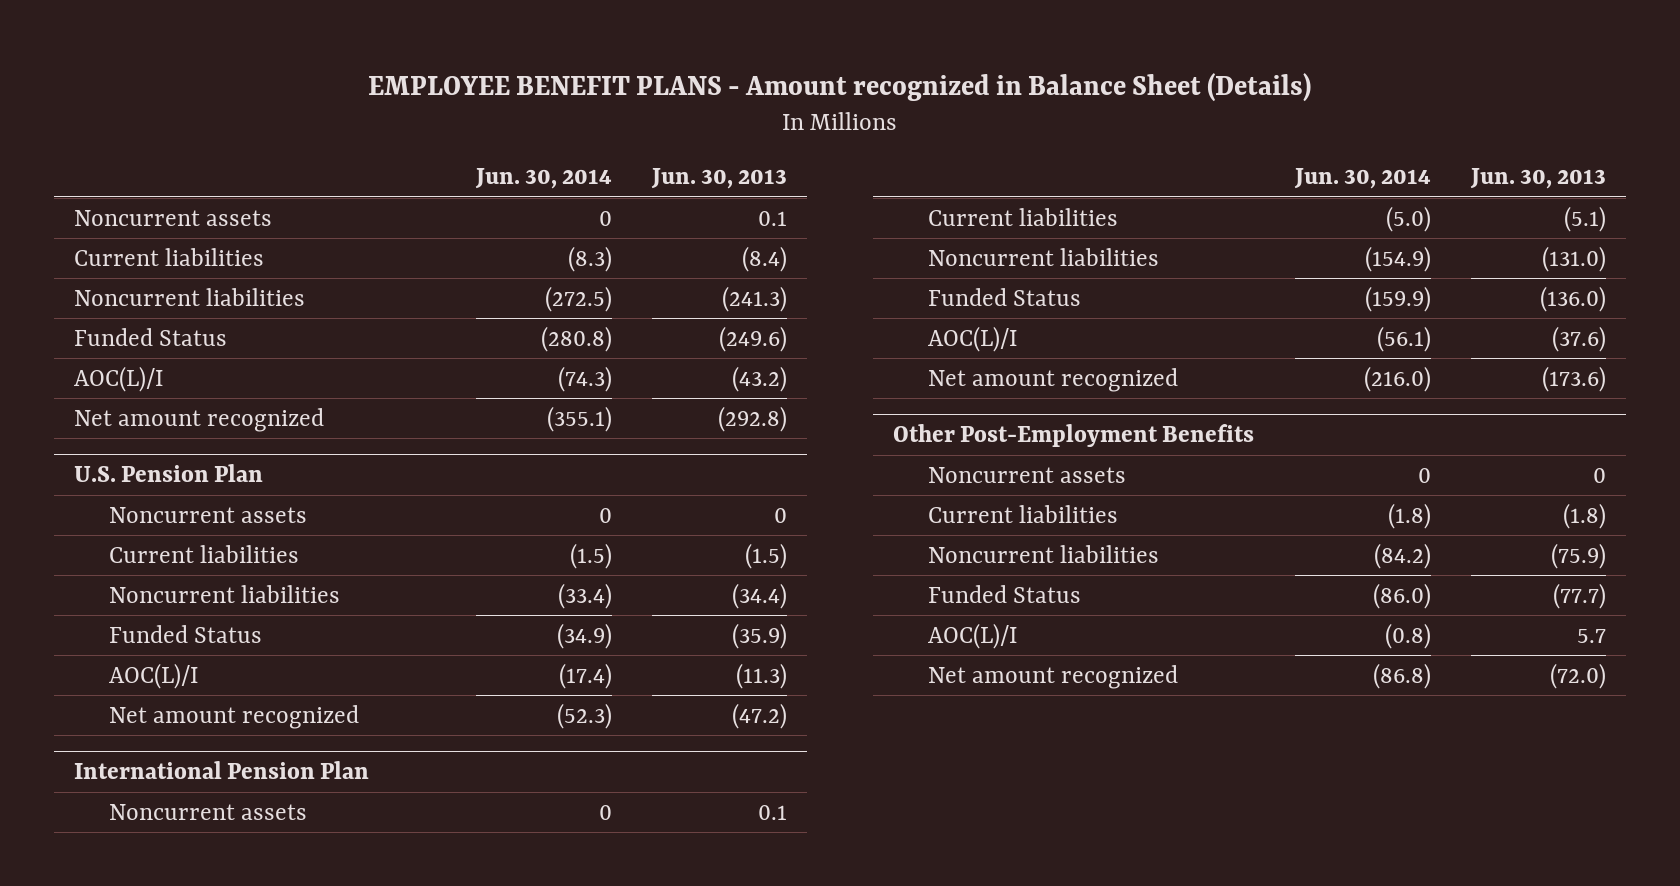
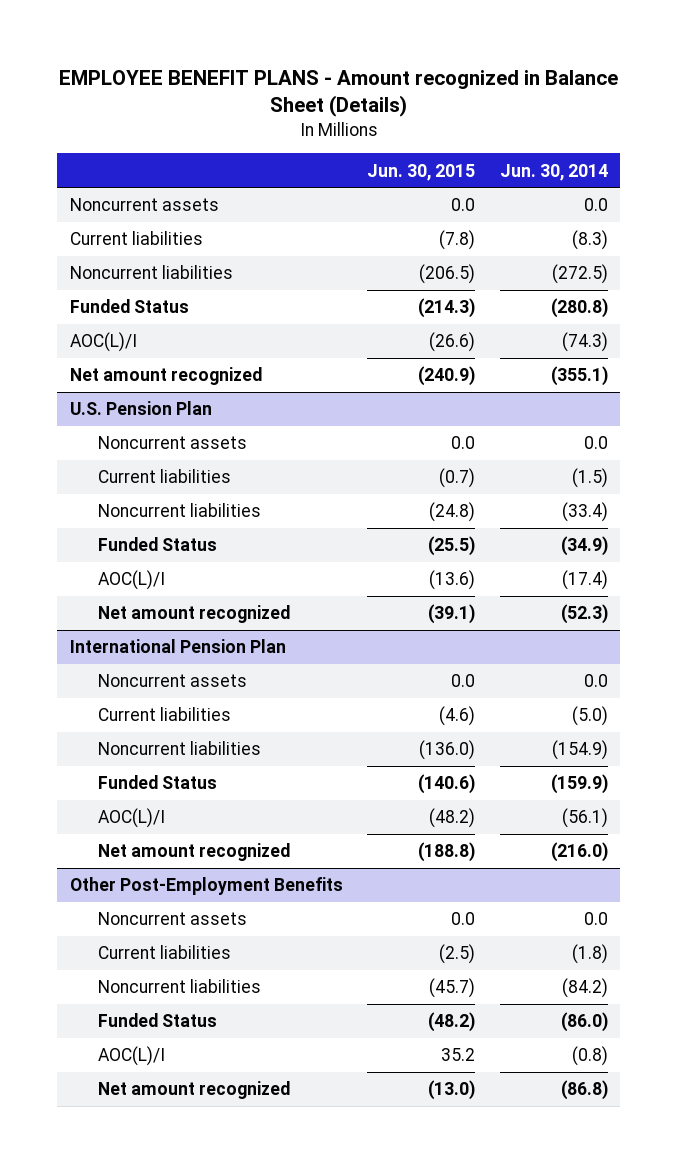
- | Jun. 30, 2014 | Jun. 30, 2013
+ | Jun. 30, 2015 | Jun. 30, 2014
- Noncurrent assets | 0 | 0.1
+ Noncurrent assets | 0.0 | 0.0
@ U.S. Pension Plan
- Noncurrent assets | 0 | 0
+ Noncurrent assets | 0.0 | 0.0
@ International Pension Plan
- Noncurrent assets | 0 | 0.1
+ Noncurrent assets | 0.0 | 0.0
@ Other Post-Employment Benefits
- Noncurrent assets | 0 | 0
+ Noncurrent assets | 0.0 | 0.0

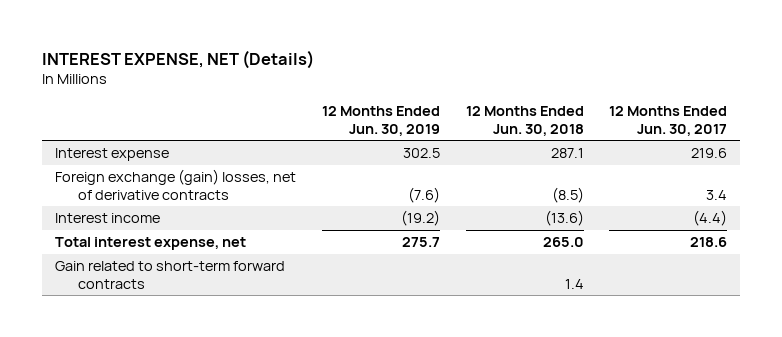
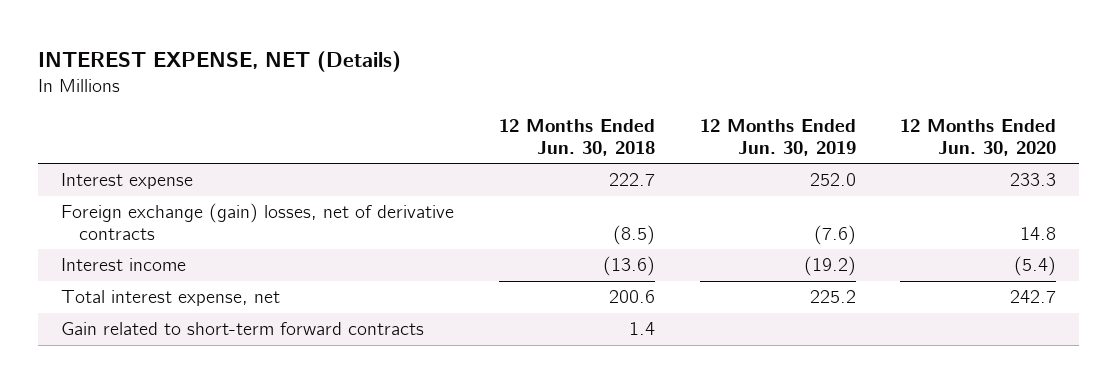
- | 12 Months Ended Jun. 30, 2019 | 12 Months Ended Jun. 30, 2018 | 12 Months Ended Jun. 30, 2017
+ | 12 Months Ended Jun. 30, 2018 | 12 Months Ended Jun. 30, 2019 | 12 Months Ended Jun. 30, 2020
- Interest expense | 302.5 | 287.1 | 219.6
+ Interest expense | 222.7 | 252.0 | 233.3
- Total interest expense, net | 275.7 | 265.0 | 218.6
+ Total interest expense, net | 200.6 | 225.2 | 242.7

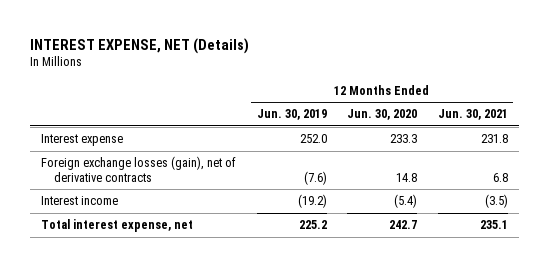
- | 12 Months Ended Jun. 30, 2018 | 12 Months Ended Jun. 30, 2019 | 12 Months Ended Jun. 30, 2020
+ | 12 Months Ended Jun. 30, 2019 | 12 Months Ended Jun. 30, 2020 | 12 Months Ended Jun. 30, 2021
- Foreign exchange (gain) losses, net of derivative contracts | (8.5) | (7.6) | 14.8
+ Foreign exchange losses (gain), net of derivative contracts | (7.6) | 14.8 | 6.8
- Gain related to short-term forward contracts | 1.4 | |

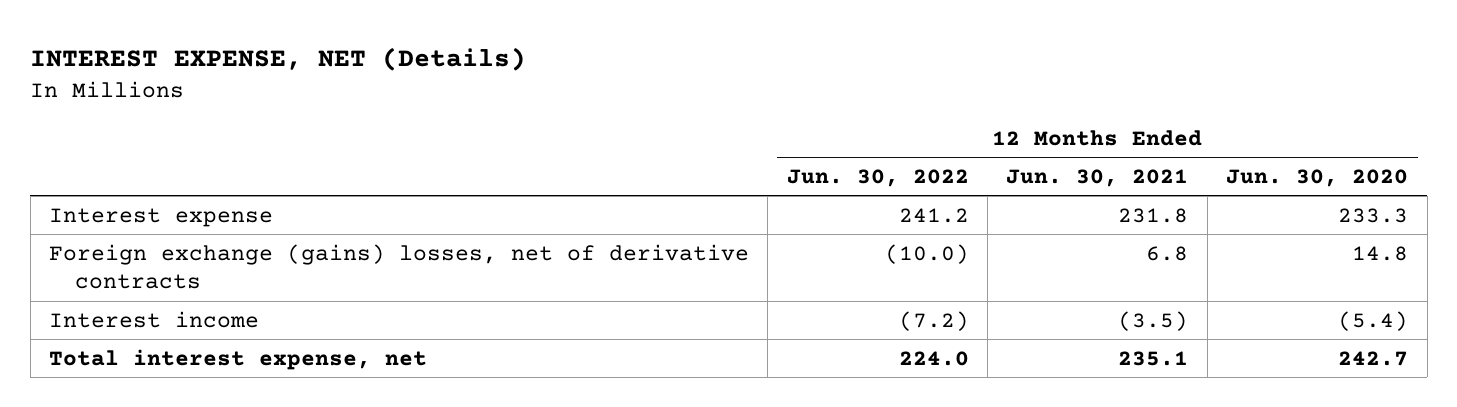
- | 12 Months Ended Jun. 30, 2019 | 12 Months Ended Jun. 30, 2020 | 12 Months Ended Jun. 30, 2021
+ | 12 Months Ended Jun. 30, 2022 | 12 Months Ended Jun. 30, 2021 | 12 Months Ended Jun. 30, 2020
- Foreign exchange losses (gain), net of derivative contracts | (7.6) | 14.8 | 6.8
+ Foreign exchange (gains) losses, net of derivative contracts | (10.0) | 6.8 | 14.8

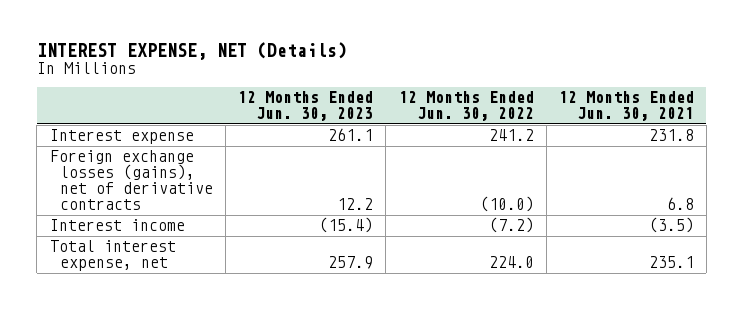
- | 12 Months Ended Jun. 30, 2022 | 12 Months Ended Jun. 30, 2021 | 12 Months Ended Jun. 30, 2020
+ | 12 Months Ended Jun. 30, 2023 | 12 Months Ended Jun. 30, 2022 | 12 Months Ended Jun. 30, 2021
- Foreign exchange (gains) losses, net of derivative contracts | (10.0) | 6.8 | 14.8
+ Foreign exchange losses (gains), net of derivative contracts | 12.2 | (10.0) | 6.8

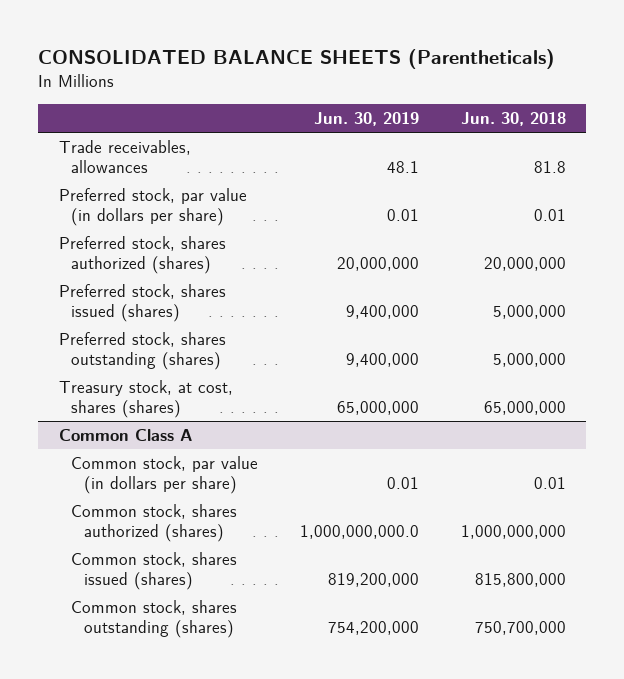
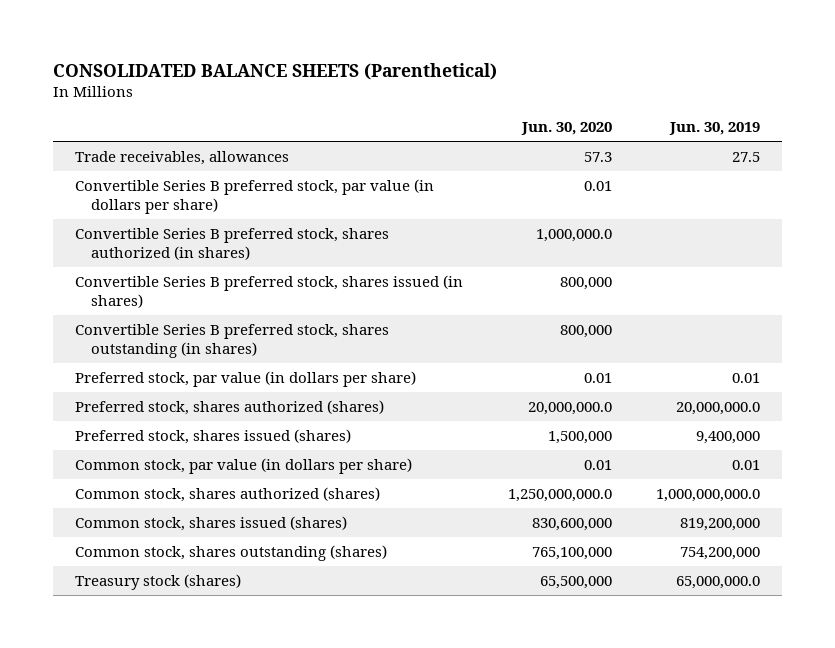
- CONSOLIDATED BALANCE SHEETS (Parentheticals)
+ CONSOLIDATED BALANCE SHEETS (Parenthetical)
- | Jun. 30, 2019 | Jun. 30, 2018
+ | Jun. 30, 2020 | Jun. 30, 2019
- Trade receivables, allowances | 48.1 | 81.8
+ Trade receivables, allowances | 57.3 | 27.5
+ Convertible Series B preferred stock, par value (in dollars per share) | 0.01 |
+ Convertible Series B preferred stock, shares authorized (in shares) | 1,000,000.0 |
+ Convertible Series B preferred stock, shares issued (in shares) | 800,000 |
+ Convertible Series B preferred stock, shares outstanding (in shares) | 800,000 |
- Preferred stock, shares authorized (shares) | 20,000,000 | 20,000,000
+ Preferred stock, shares authorized (shares) | 20,000,000.0 | 20,000,000.0
- Preferred stock, shares outstanding (shares) | 9,400,000 | 5,000,000
- Treasury stock, at cost, shares (shares) | 65,000,000 | 65,000,000
- Common Class A
+ Treasury stock (shares) | 65,500,000 | 65,000,000.0

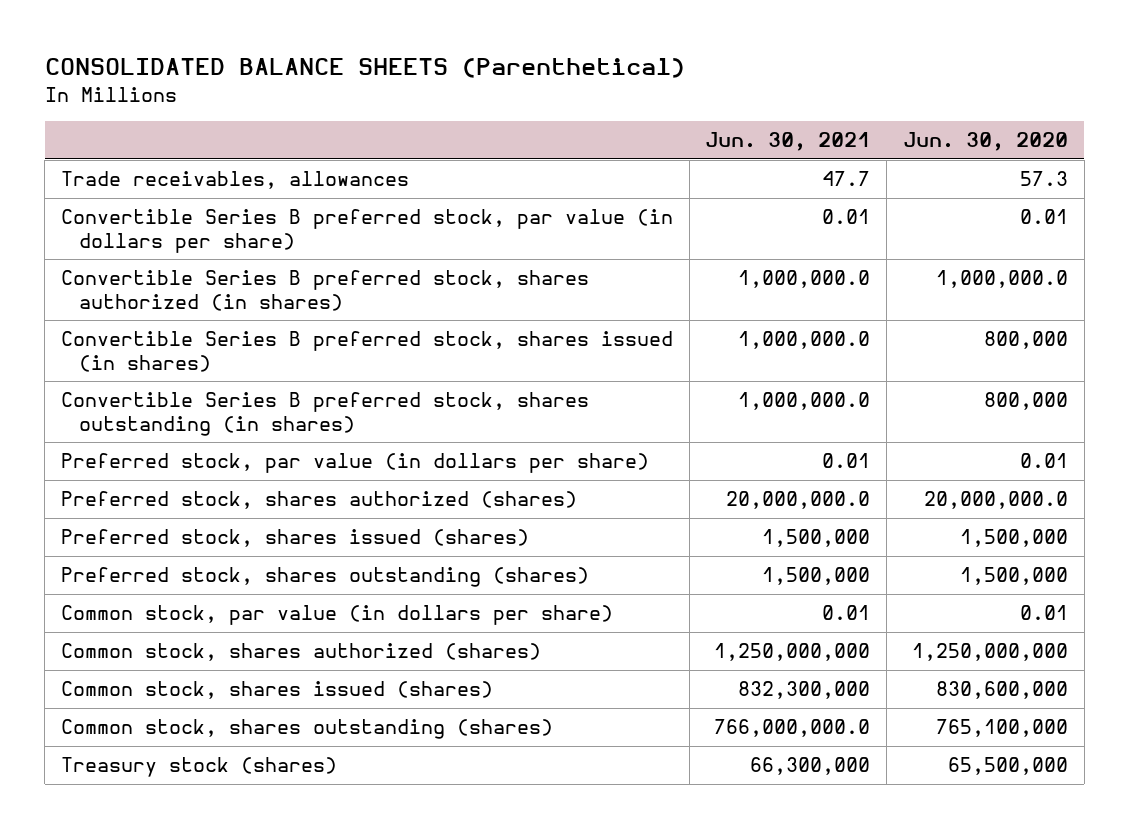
- | Jun. 30, 2020 | Jun. 30, 2019
+ | Jun. 30, 2021 | Jun. 30, 2020
+ Preferred stock, shares outstanding (shares) | 1,500,000 | 1,500,000
- Common stock, shares authorized (shares) | 1,250,000,000.0 | 1,000,000,000.0
+ Common stock, shares authorized (shares) | 1,250,000,000 | 1,250,000,000

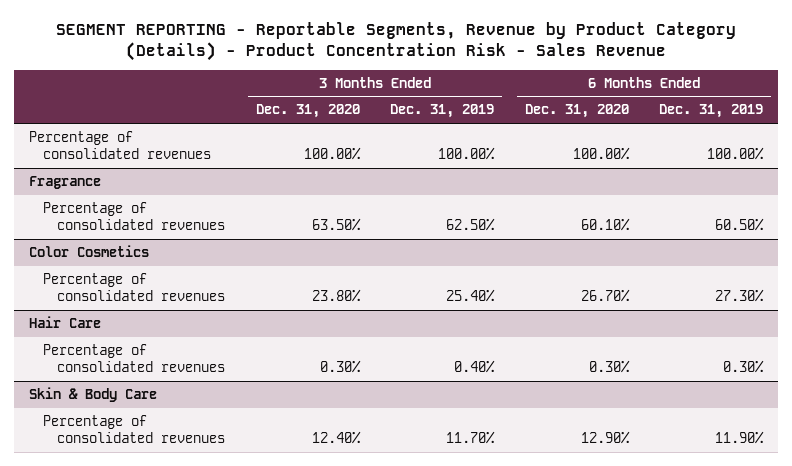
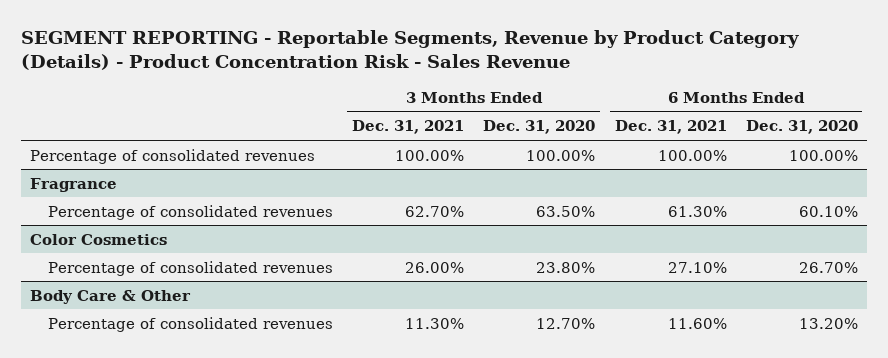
- | 3 Months Ended Dec. 31, 2020 | 3 Months Ended Dec. 31, 2019 | 6 Months Ended Dec. 31, 2020 | 6 Months Ended Dec. 31, 2019
+ | 3 Months Ended Dec. 31, 2021 | 3 Months Ended Dec. 31, 2020 | 6 Months Ended Dec. 31, 2021 | 6 Months Ended Dec. 31, 2020
- Hair Care
- Percentage of consolidated revenues | 0.30% | 0.40% | 0.30% | 0.30%
- Skin & Body Care
- Percentage of consolidated revenues | 12.40% | 11.70% | 12.90% | 11.90%
+ Body Care & Other
+ Percentage of consolidated revenues | 11.30% | 12.70% | 11.60% | 13.20%

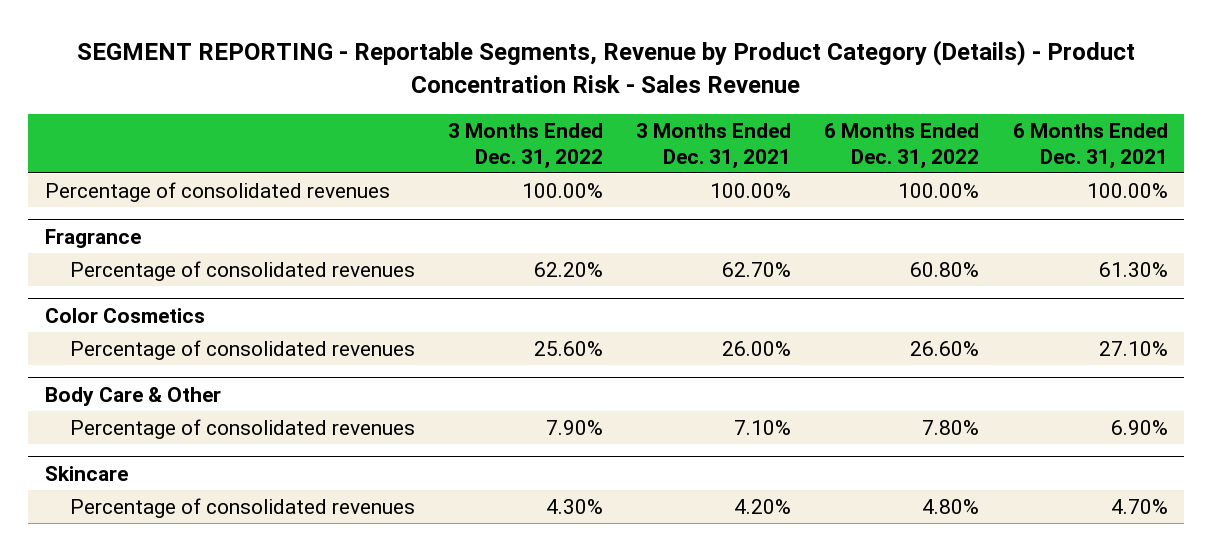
- | 3 Months Ended Dec. 31, 2021 | 3 Months Ended Dec. 31, 2020 | 6 Months Ended Dec. 31, 2021 | 6 Months Ended Dec. 31, 2020
+ | 3 Months Ended Dec. 31, 2022 | 3 Months Ended Dec. 31, 2021 | 6 Months Ended Dec. 31, 2022 | 6 Months Ended Dec. 31, 2021
@ Body Care & Other
- Percentage of consolidated revenues | 11.30% | 12.70% | 11.60% | 13.20%
+ Percentage of consolidated revenues | 7.90% | 7.10% | 7.80% | 6.90%
+ Skincare
+ Percentage of consolidated revenues | 4.30% | 4.20% | 4.80% | 4.70%

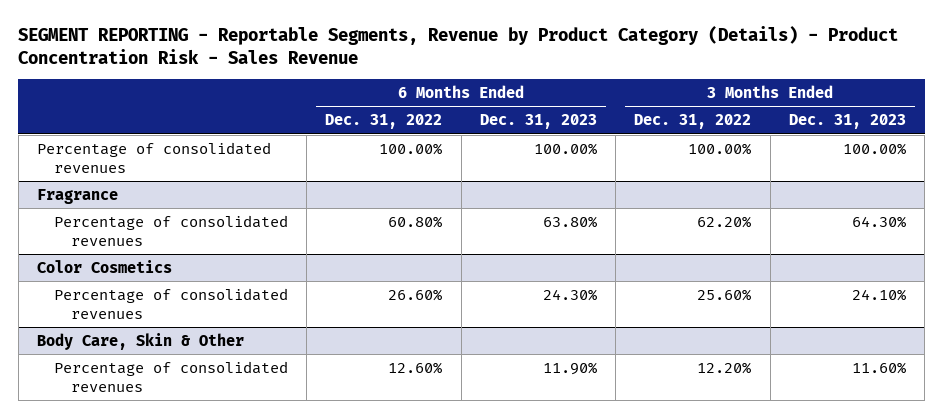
- | 3 Months Ended Dec. 31, 2022 | 3 Months Ended Dec. 31, 2021 | 6 Months Ended Dec. 31, 2022 | 6 Months Ended Dec. 31, 2021
+ | 6 Months Ended Dec. 31, 2022 | 6 Months Ended Dec. 31, 2023 | 3 Months Ended Dec. 31, 2022 | 3 Months Ended Dec. 31, 2023
- Body Care & Other
- Percentage of consolidated revenues | 7.90% | 7.10% | 7.80% | 6.90%
- Skincare
- Percentage of consolidated revenues | 4.30% | 4.20% | 4.80% | 4.70%
+ Body Care, Skin & Other
+ Percentage of consolidated revenues | 12.60% | 11.90% | 12.20% | 11.60%

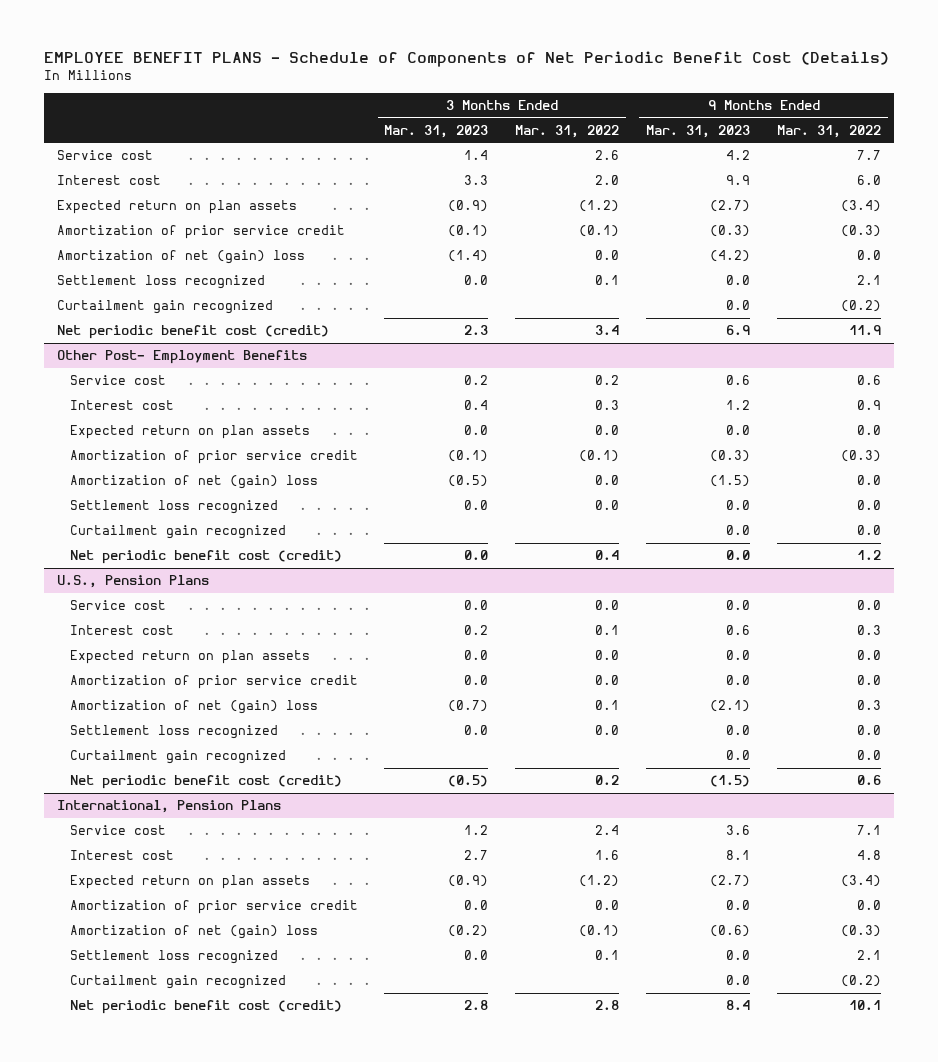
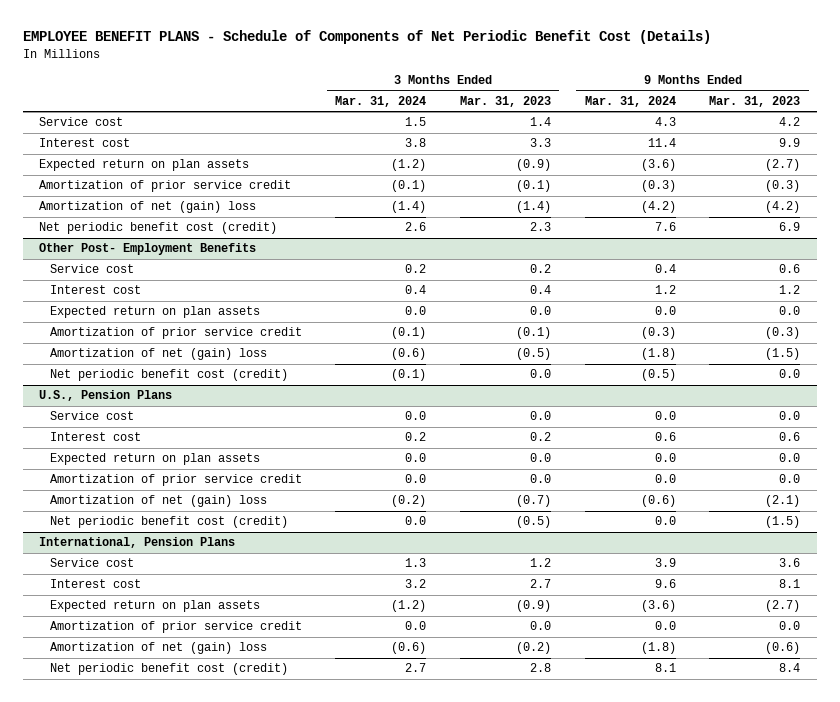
- | 3 Months Ended Mar. 31, 2023 | 3 Months Ended Mar. 31, 2022 | 9 Months Ended Mar. 31, 2023 | 9 Months Ended Mar. 31, 2022
+ | 3 Months Ended Mar. 31, 2024 | 3 Months Ended Mar. 31, 2023 | 9 Months Ended Mar. 31, 2024 | 9 Months Ended Mar. 31, 2023
- Settlement loss recognized | 0.0 | 0.1 | 0.0 | 2.1
- Curtailment gain recognized | | | 0.0 | (0.2)
@ Other Post- Employment Benefits
- Settlement loss recognized | 0.0 | 0.0 | 0.0 | 0.0
- Curtailment gain recognized | | | 0.0 | 0.0
@ U.S., Pension Plans
- Settlement loss recognized | 0.0 | 0.0 | 0.0 | 0.0
- Curtailment gain recognized | | | 0.0 | 0.0
@ International, Pension Plans
- Settlement loss recognized | 0.0 | 0.1 | 0.0 | 2.1
- Curtailment gain recognized | | | 0.0 | (0.2)

